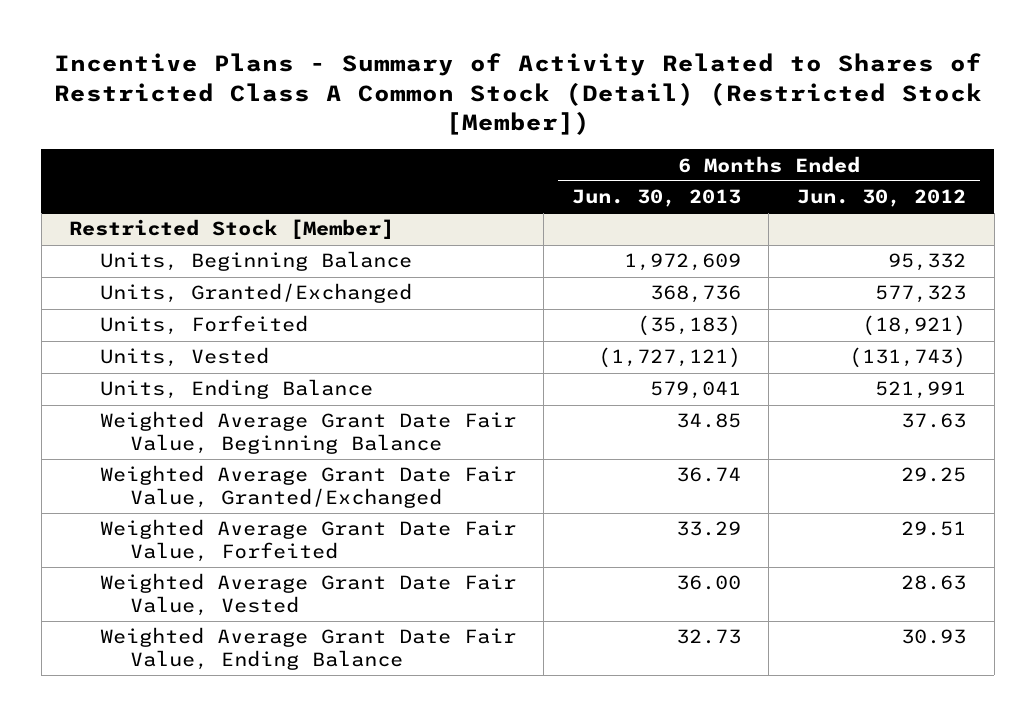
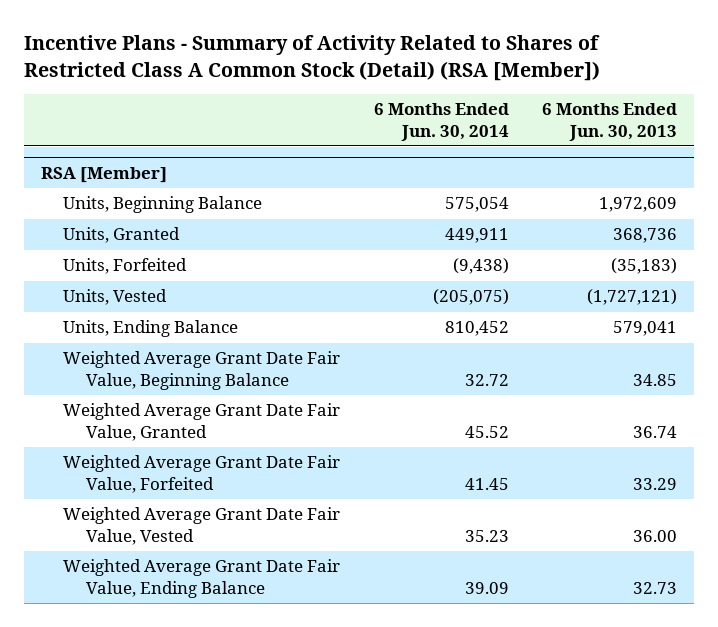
- Incentive Plans - Summary of Activity Related to Shares of Restricted Class A Common Stock (Detail) (Restricted Stock [Member])
+ Incentive Plans - Summary of Activity Related to Shares of Restricted Class A Common Stock (Detail) (RSA [Member])
- | 6 Months Ended Jun. 30, 2013 | 6 Months Ended Jun. 30, 2012
+ | 6 Months Ended Jun. 30, 2014 | 6 Months Ended Jun. 30, 2013
- Restricted Stock [Member]
+ RSA [Member]
- Units, Granted/Exchanged | 368,736 | 577,323
+ Units, Granted | 449,911 | 368,736
- Weighted Average Grant Date Fair Value, Granted/Exchanged | 36.74 | 29.25
+ Weighted Average Grant Date Fair Value, Granted | 45.52 | 36.74

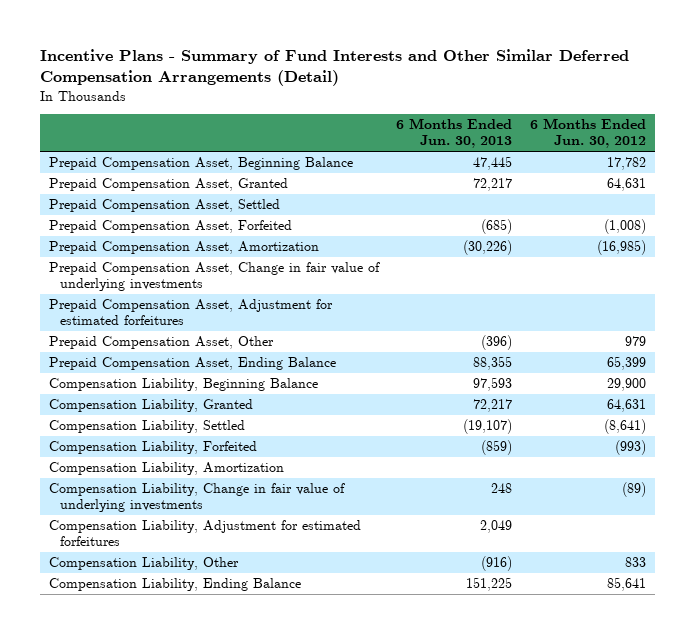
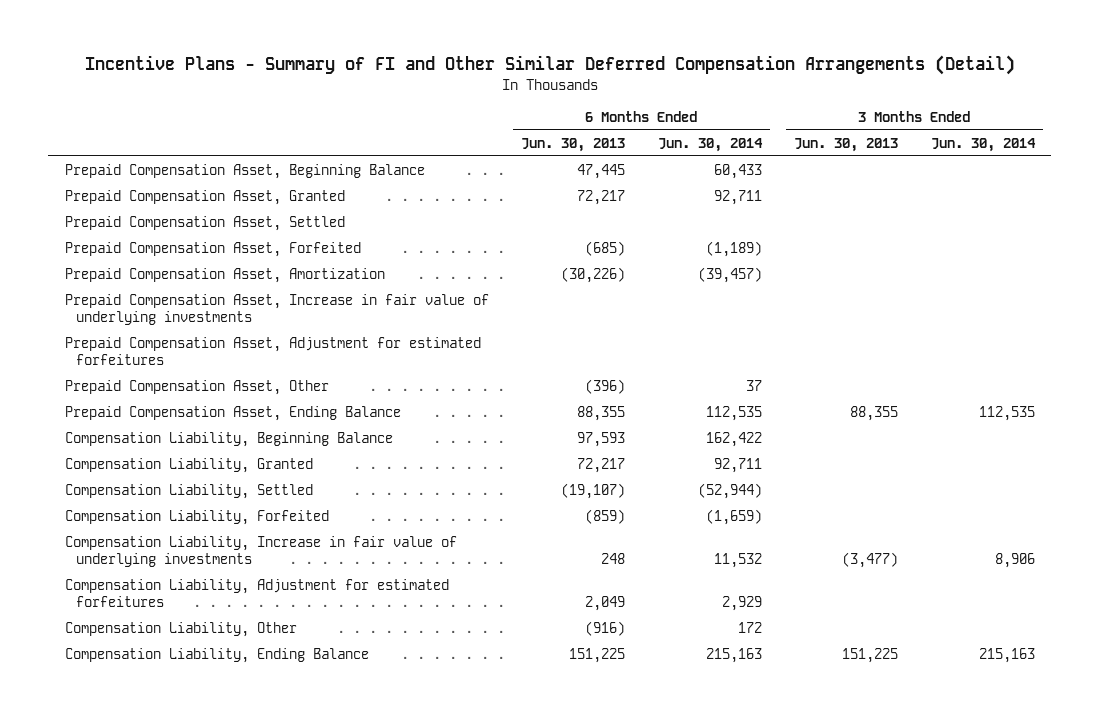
- Incentive Plans - Summary of Fund Interests and Other Similar Deferred Compensation Arrangements (Detail)
+ Incentive Plans - Summary of FI and Other Similar Deferred Compensation Arrangements (Detail)
- | 6 Months Ended Jun. 30, 2013 | 6 Months Ended Jun. 30, 2012
+ | 6 Months Ended Jun. 30, 2013 | 6 Months Ended Jun. 30, 2014 | 3 Months Ended Jun. 30, 2013 | 3 Months Ended Jun. 30, 2014
- Prepaid Compensation Asset, Change in fair value of underlying investments
+ Prepaid Compensation Asset, Increase in fair value of underlying investments
- Compensation Liability, Amortization
- Compensation Liability, Change in fair value of underlying investments | 248 | (89)
+ Compensation Liability, Increase in fair value of underlying investments | 248 | 11,532 | (3,477) | 8,906

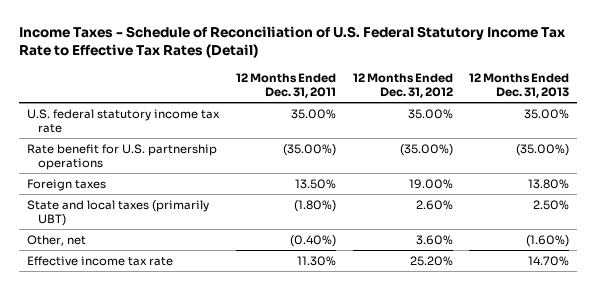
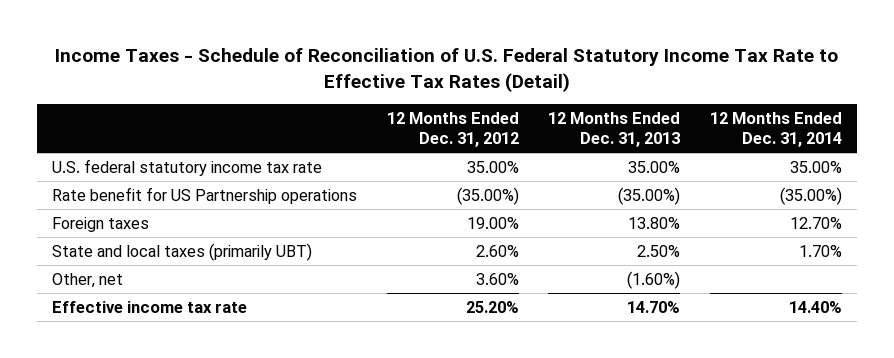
- | 12 Months Ended Dec. 31, 2011 | 12 Months Ended Dec. 31, 2012 | 12 Months Ended Dec. 31, 2013
+ | 12 Months Ended Dec. 31, 2012 | 12 Months Ended Dec. 31, 2013 | 12 Months Ended Dec. 31, 2014
- Rate benefit for U.S. partnership operations | (35.00%) | (35.00%) | (35.00%)
+ Rate benefit for US Partnership operations | (35.00%) | (35.00%) | (35.00%)

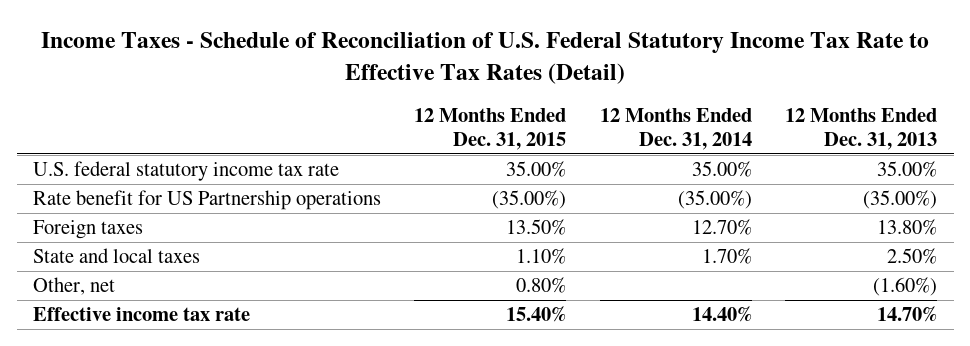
- | 12 Months Ended Dec. 31, 2012 | 12 Months Ended Dec. 31, 2013 | 12 Months Ended Dec. 31, 2014
+ | 12 Months Ended Dec. 31, 2015 | 12 Months Ended Dec. 31, 2014 | 12 Months Ended Dec. 31, 2013
- State and local taxes (primarily UBT) | 2.60% | 2.50% | 1.70%
+ State and local taxes | 1.10% | 1.70% | 2.50%

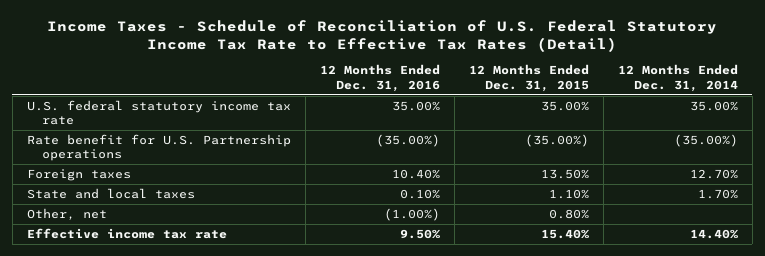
- | 12 Months Ended Dec. 31, 2015 | 12 Months Ended Dec. 31, 2014 | 12 Months Ended Dec. 31, 2013
+ | 12 Months Ended Dec. 31, 2016 | 12 Months Ended Dec. 31, 2015 | 12 Months Ended Dec. 31, 2014
- Rate benefit for US Partnership operations | (35.00%) | (35.00%) | (35.00%)
+ Rate benefit for U.S. Partnership operations | (35.00%) | (35.00%) | (35.00%)

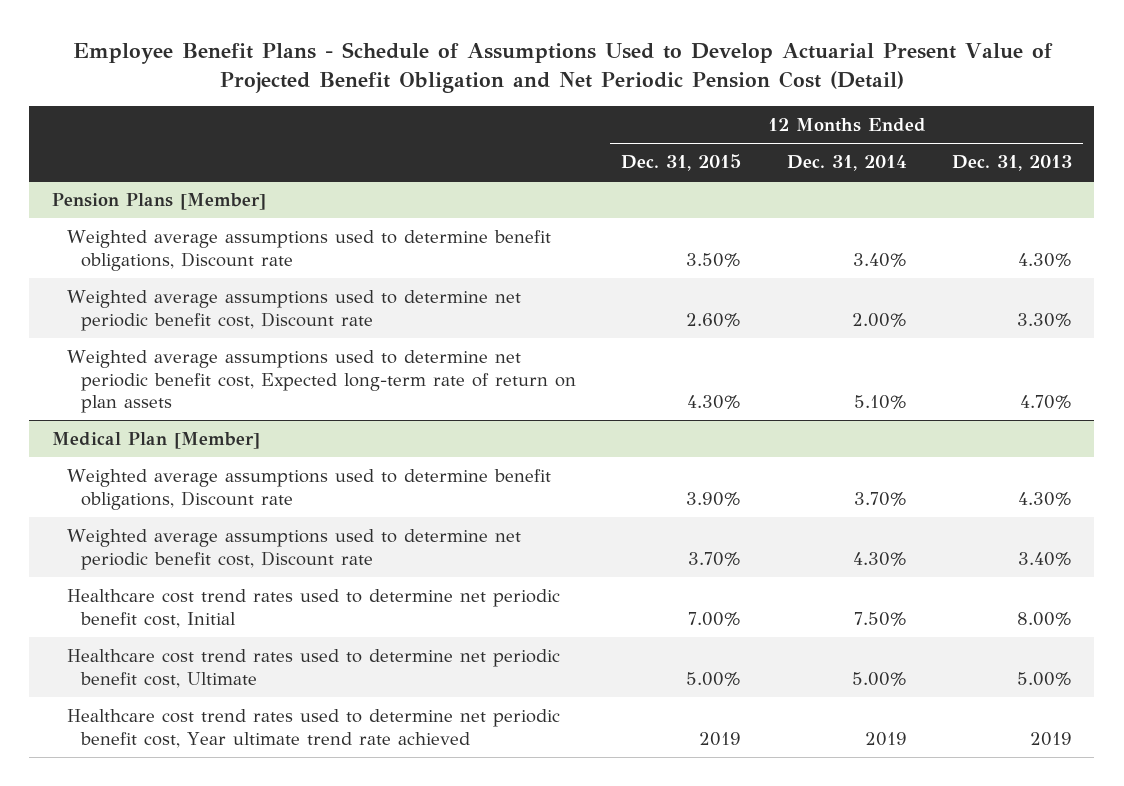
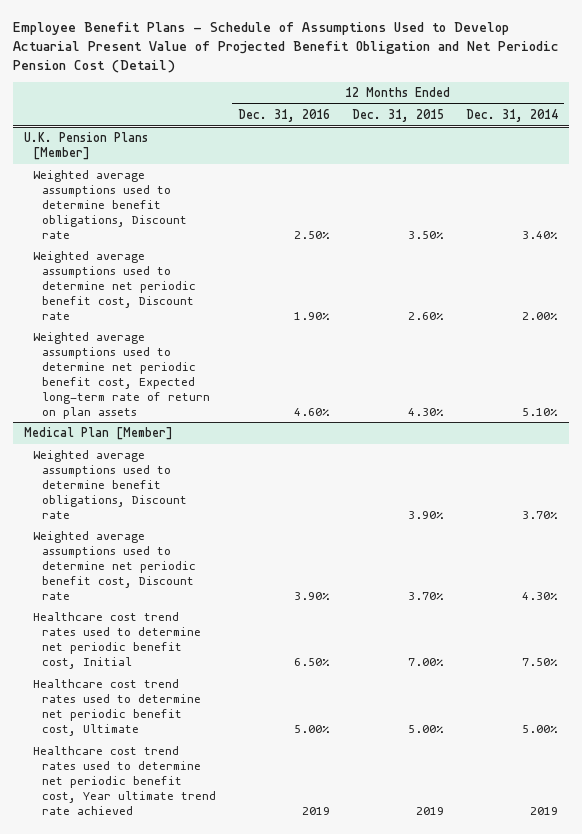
- | 12 Months Ended Dec. 31, 2015 | 12 Months Ended Dec. 31, 2014 | 12 Months Ended Dec. 31, 2013
+ | 12 Months Ended Dec. 31, 2016 | 12 Months Ended Dec. 31, 2015 | 12 Months Ended Dec. 31, 2014
- Pension Plans [Member]
+ U.K. Pension Plans [Member]

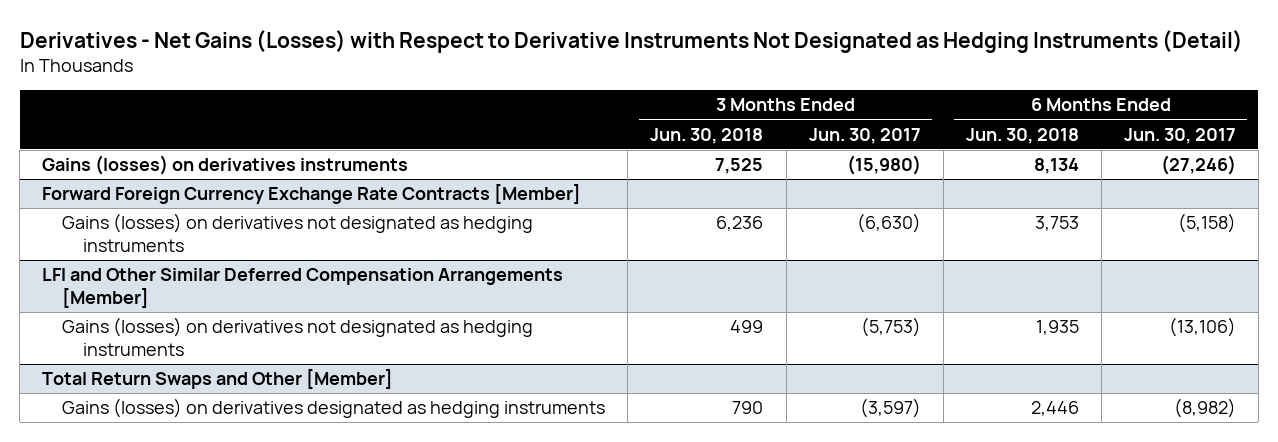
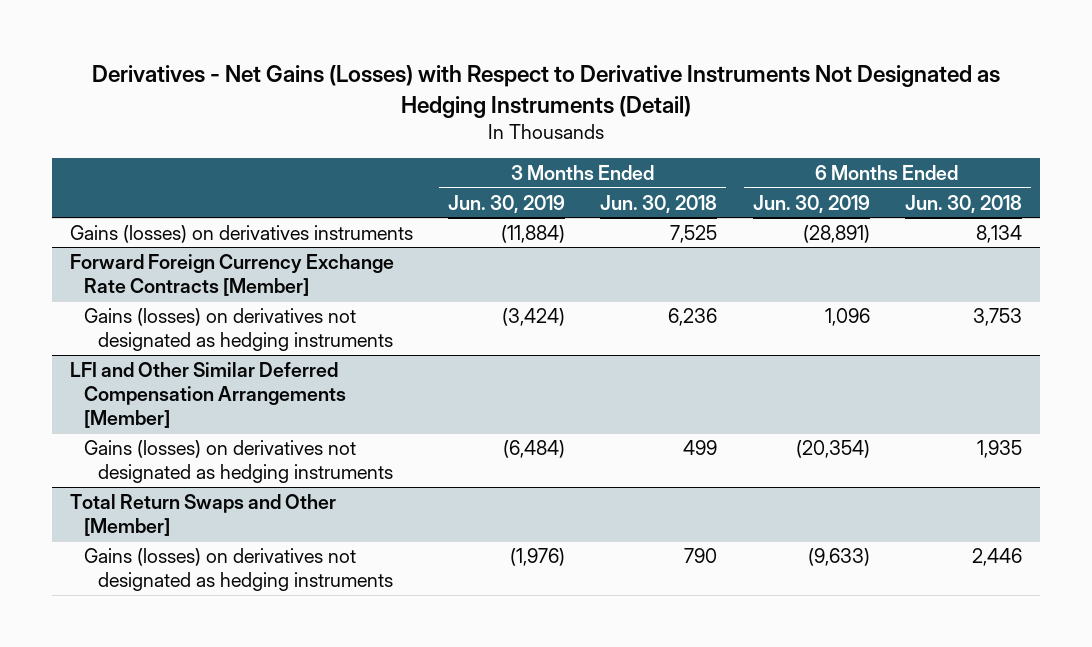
- | 3 Months Ended Jun. 30, 2018 | 3 Months Ended Jun. 30, 2017 | 6 Months Ended Jun. 30, 2018 | 6 Months Ended Jun. 30, 2017
+ | 3 Months Ended Jun. 30, 2019 | 3 Months Ended Jun. 30, 2018 | 6 Months Ended Jun. 30, 2019 | 6 Months Ended Jun. 30, 2018
@ Total Return Swaps and Other [Member]
- Gains (losses) on derivatives designated as hedging instruments | 790 | (3,597) | 2,446 | (8,982)
+ Gains (losses) on derivatives not designated as hedging instruments | (1,976) | 790 | (9,633) | 2,446

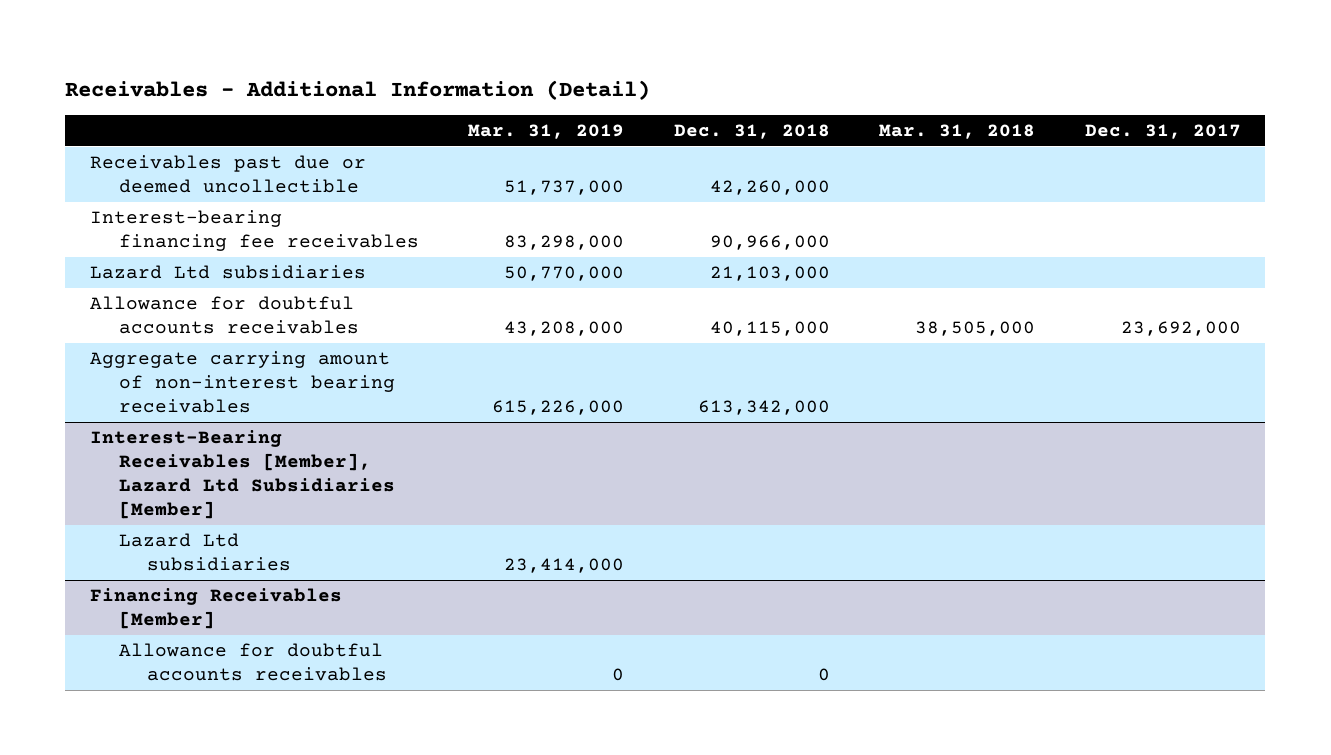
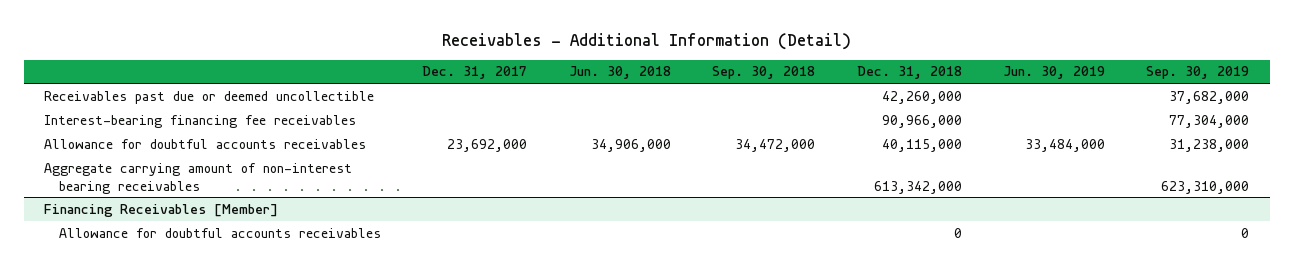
- | Mar. 31, 2019 | Dec. 31, 2018 | Mar. 31, 2018 | Dec. 31, 2017
+ | Dec. 31, 2017 | Jun. 30, 2018 | Sep. 30, 2018 | Dec. 31, 2018 | Jun. 30, 2019 | Sep. 30, 2019
- Lazard Ltd subsidiaries | 50,770,000 | 21,103,000 | |
- Interest-Bearing Receivables [Member], Lazard Ltd Subsidiaries [Member]
- Lazard Ltd subsidiaries | 23,414,000 | | |

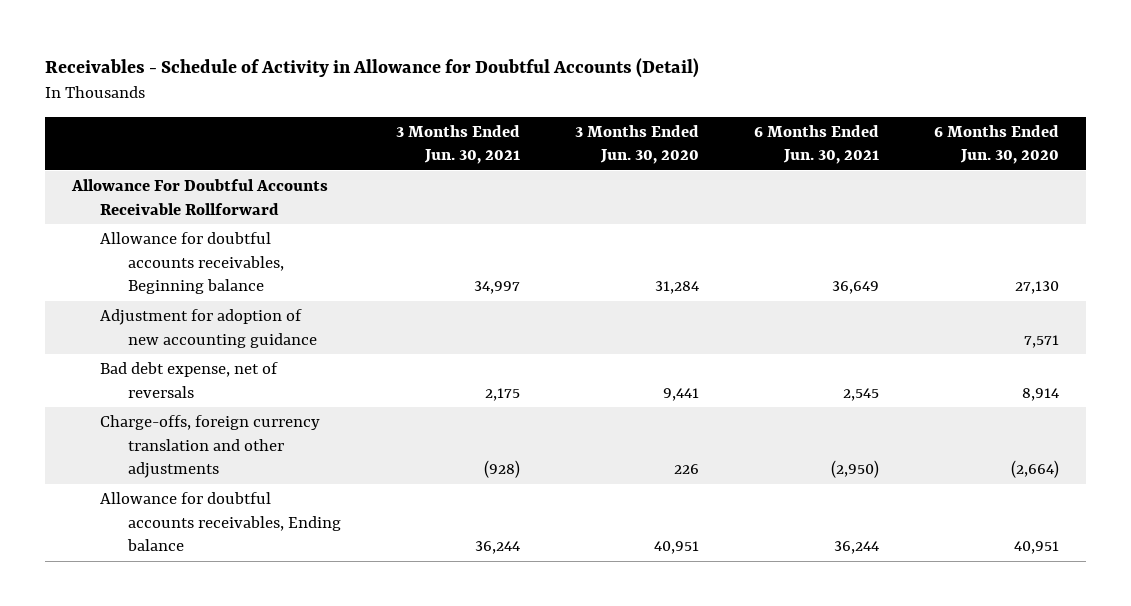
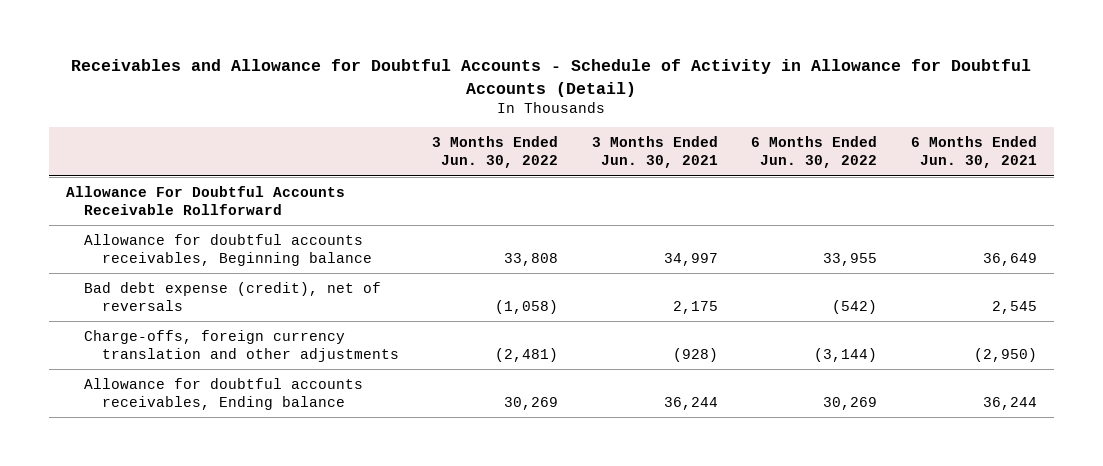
- Receivables - Schedule of Activity in Allowance for Doubtful Accounts (Detail)
+ Receivables and Allowance for Doubtful Accounts - Schedule of Activity in Allowance for Doubtful Accounts (Detail)
- | 3 Months Ended Jun. 30, 2021 | 3 Months Ended Jun. 30, 2020 | 6 Months Ended Jun. 30, 2021 | 6 Months Ended Jun. 30, 2020
+ | 3 Months Ended Jun. 30, 2022 | 3 Months Ended Jun. 30, 2021 | 6 Months Ended Jun. 30, 2022 | 6 Months Ended Jun. 30, 2021
- Adjustment for adoption of new accounting guidance | | | | 7,571
- Bad debt expense, net of reversals | 2,175 | 9,441 | 2,545 | 8,914
+ Bad debt expense (credit), net of reversals | (1,058) | 2,175 | (542) | 2,545

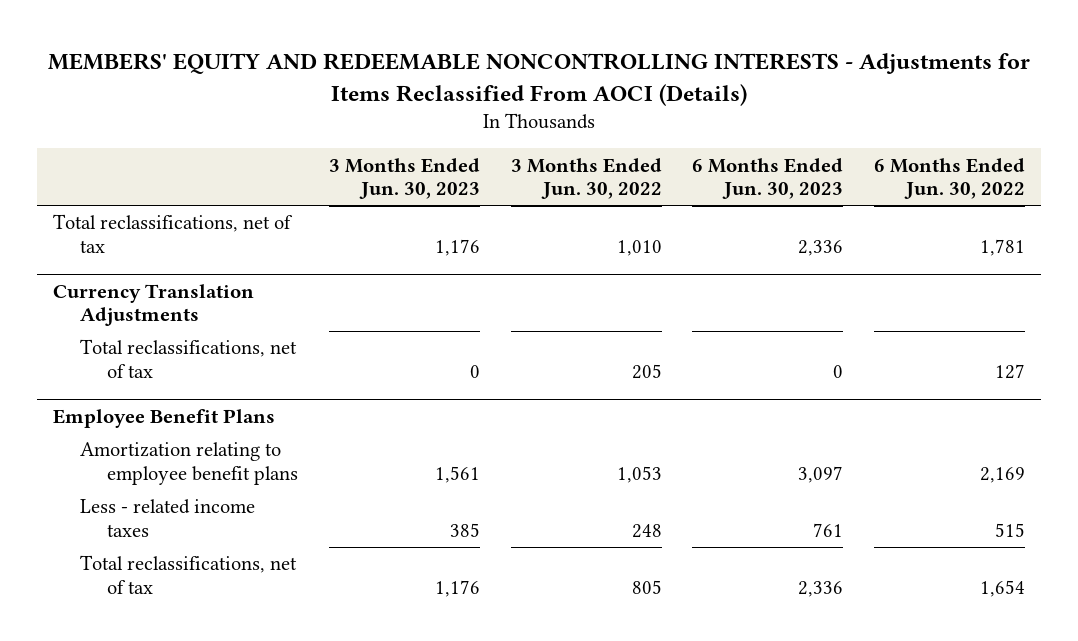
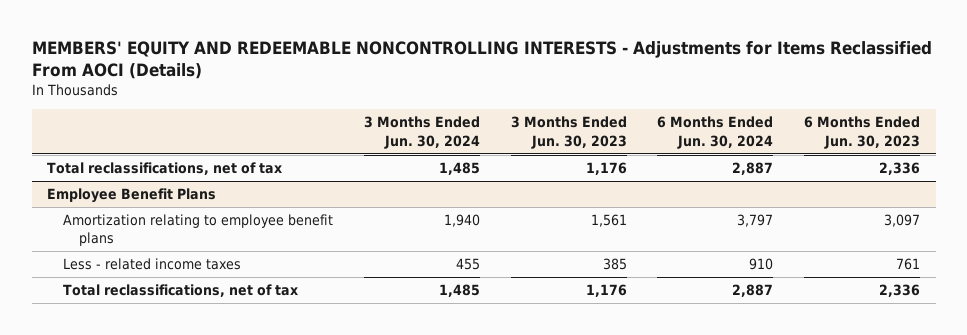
- | 3 Months Ended Jun. 30, 2023 | 3 Months Ended Jun. 30, 2022 | 6 Months Ended Jun. 30, 2023 | 6 Months Ended Jun. 30, 2022
+ | 3 Months Ended Jun. 30, 2024 | 3 Months Ended Jun. 30, 2023 | 6 Months Ended Jun. 30, 2024 | 6 Months Ended Jun. 30, 2023
- Currency Translation Adjustments
- Total reclassifications, net of tax | 0 | 205 | 0 | 127

